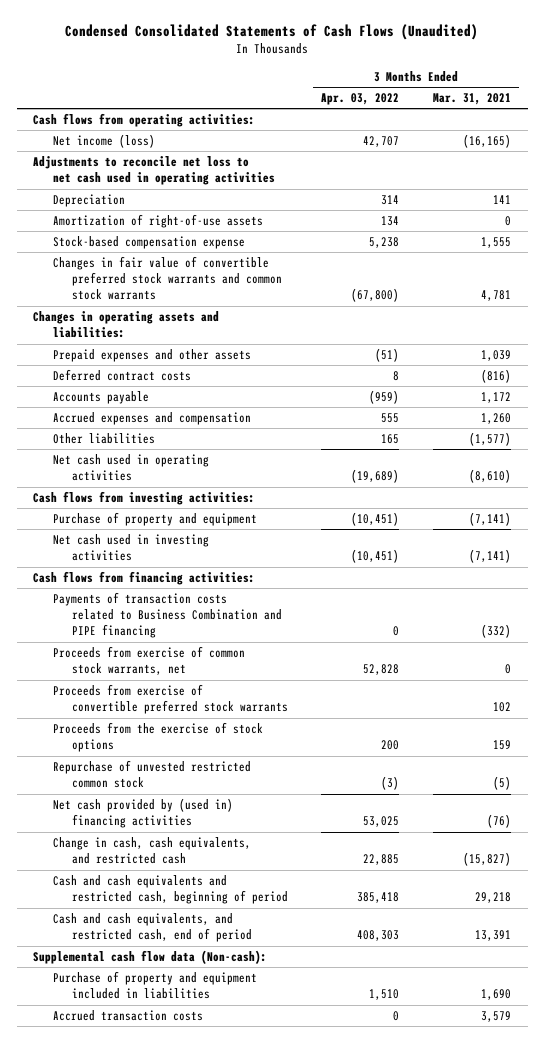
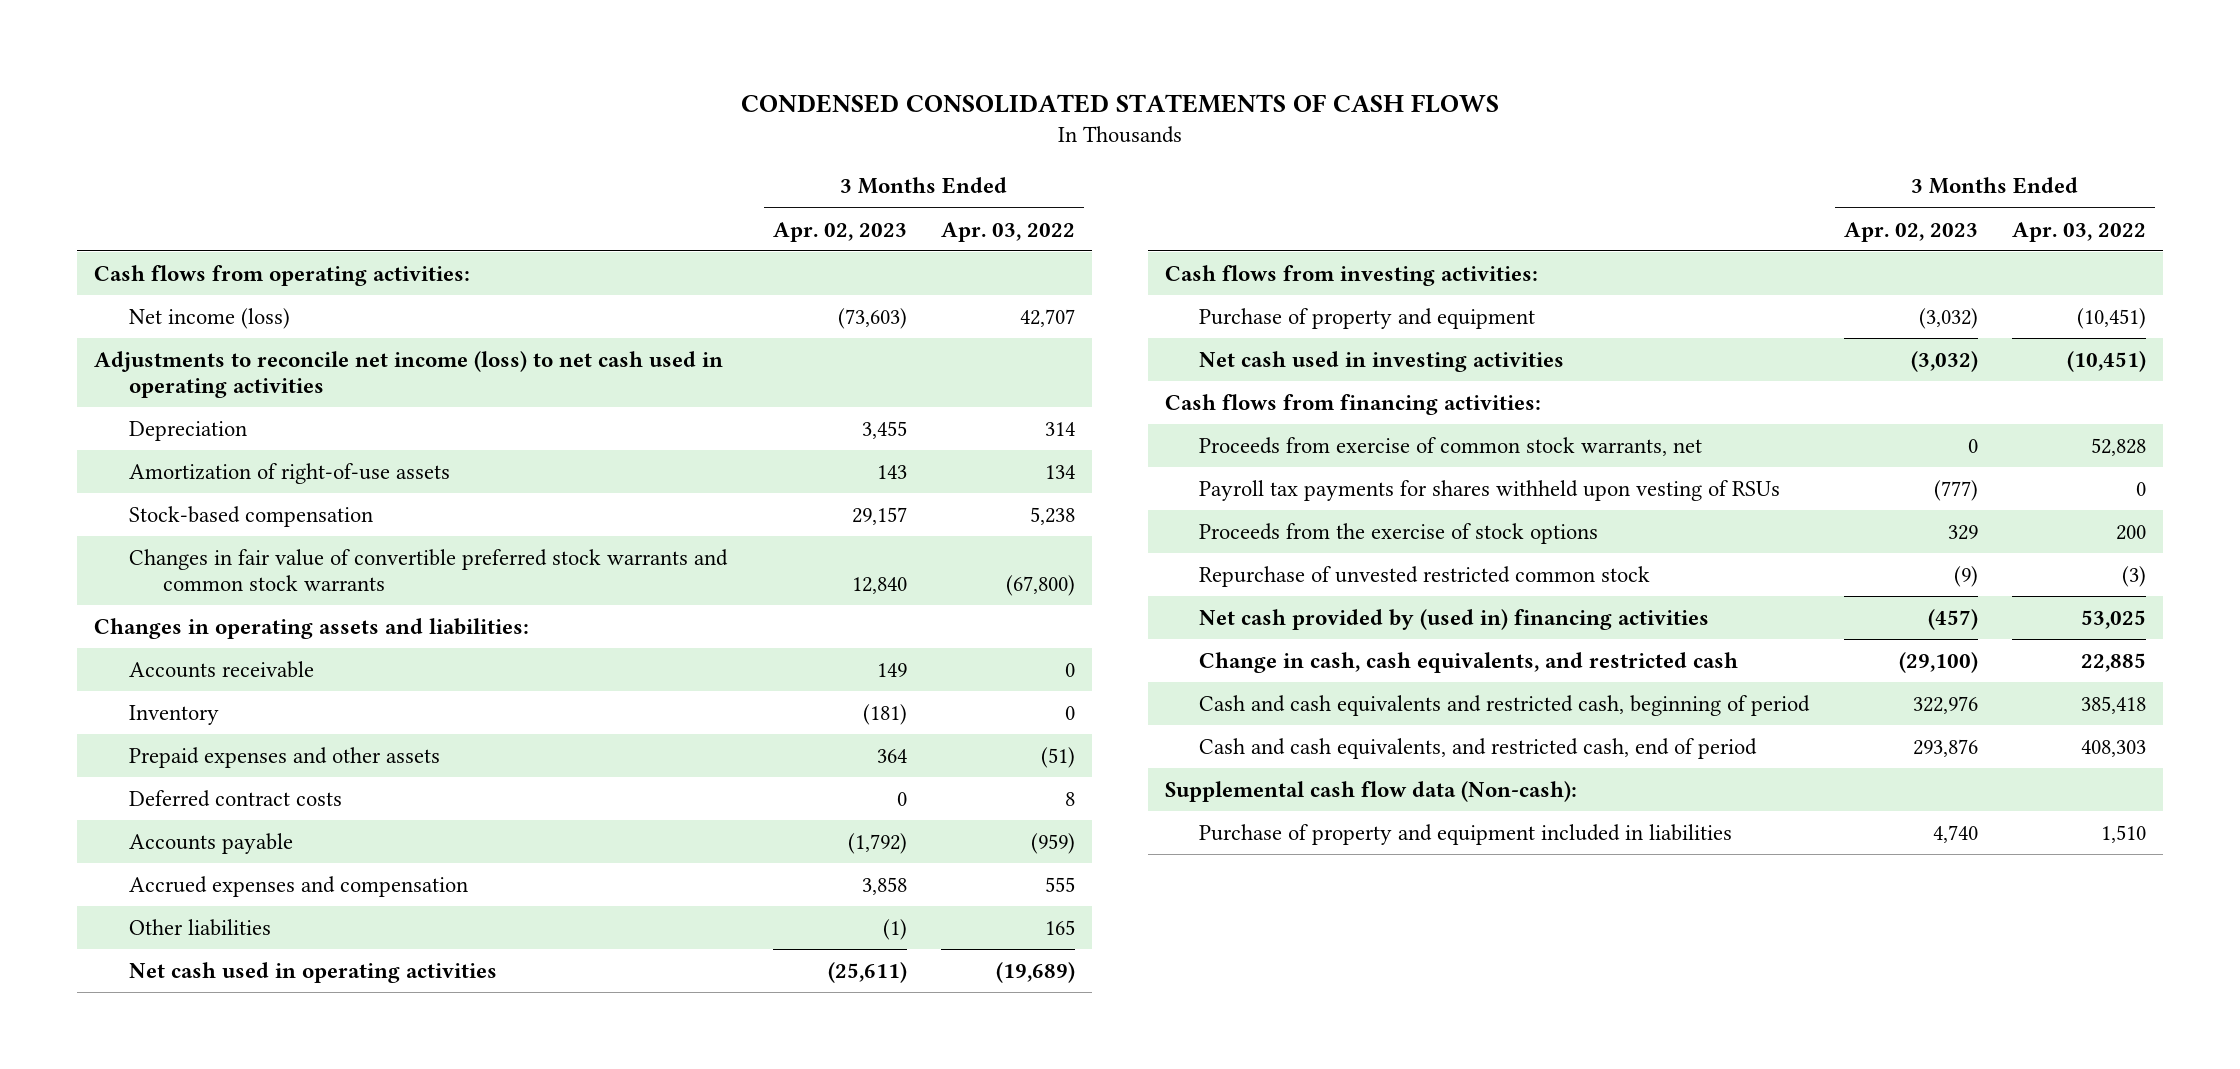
- Condensed Consolidated Statements of Cash Flows (Unaudited)
+ CONDENSED CONSOLIDATED STATEMENTS OF CASH FLOWS
- | 3 Months Ended Apr. 03, 2022 | 3 Months Ended Mar. 31, 2021
+ | 3 Months Ended Apr. 02, 2023 | 3 Months Ended Apr. 03, 2022
- Adjustments to reconcile net loss to net cash used in operating activities
+ Adjustments to reconcile net income (loss) to net cash used in operating activities
- Stock-based compensation expense | 5,238 | 1,555
+ Stock-based compensation | 29,157 | 5,238
+ Accounts receivable | 149 | 0
+ Inventory | (181) | 0
- Payments of transaction costs related to Business Combination and PIPE financing | 0 | (332)
- Proceeds from exercise of convertible preferred stock warrants | | 102
+ Payroll tax payments for shares withheld upon vesting of RSUs | (777) | 0
- Accrued transaction costs | 0 | 3,579

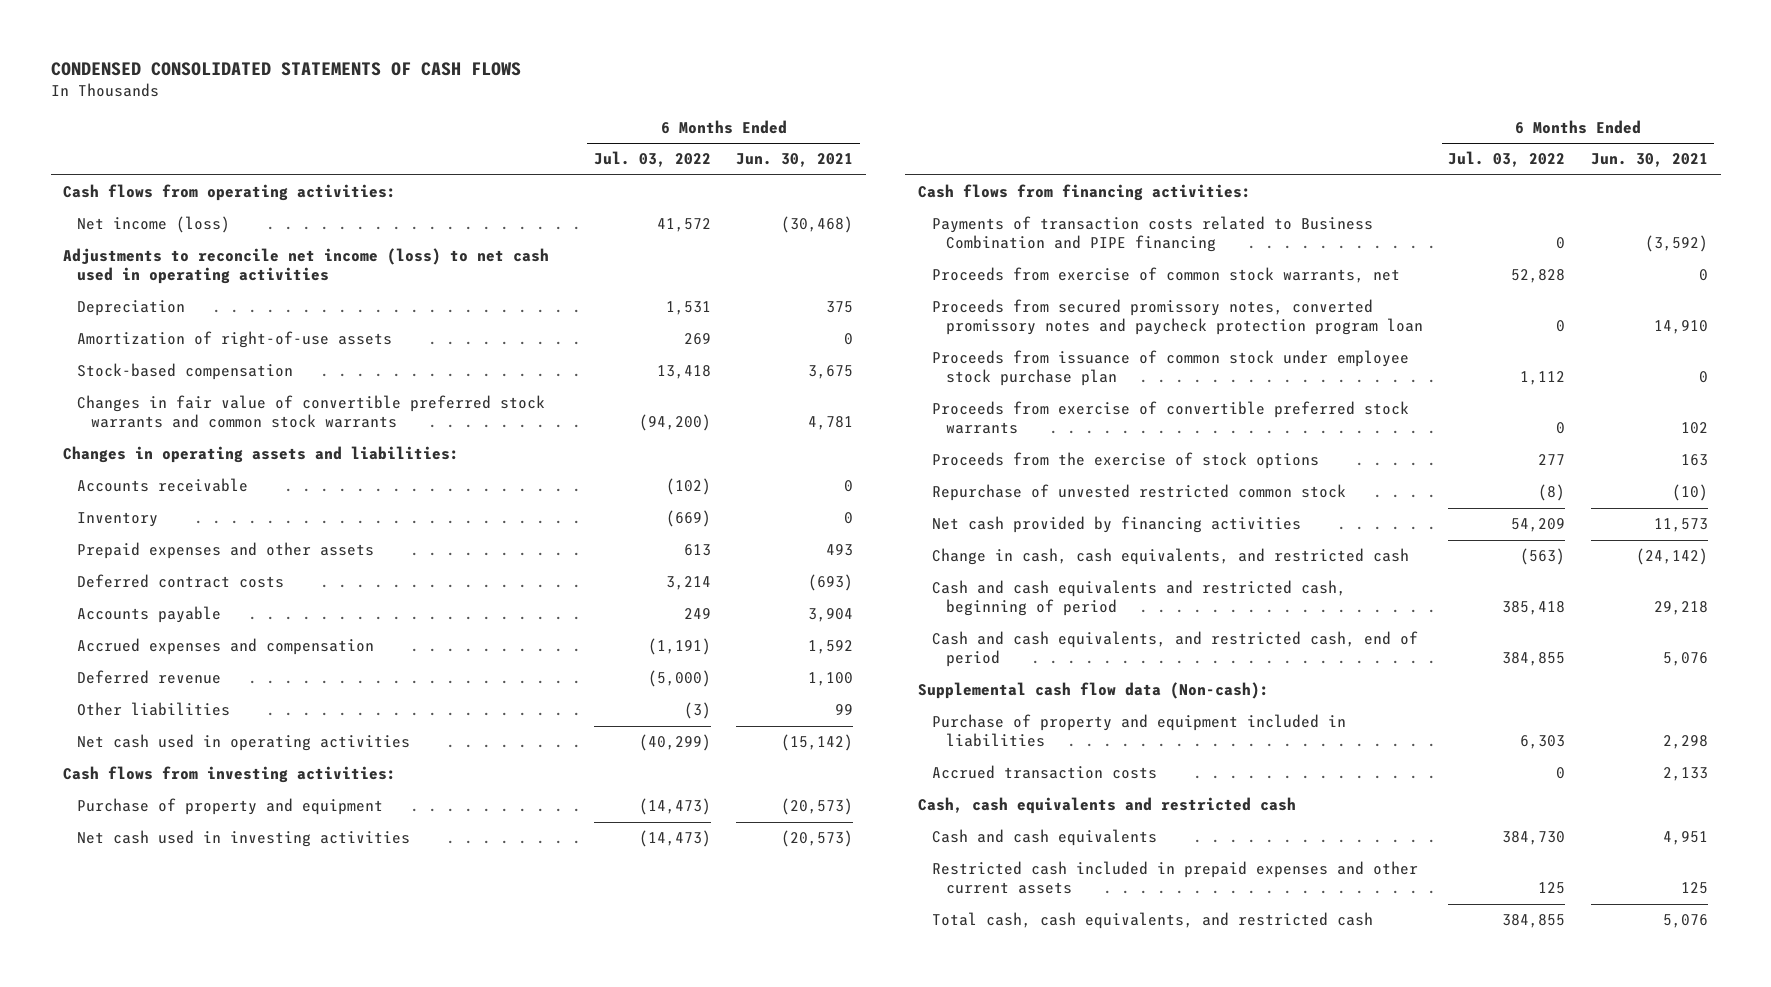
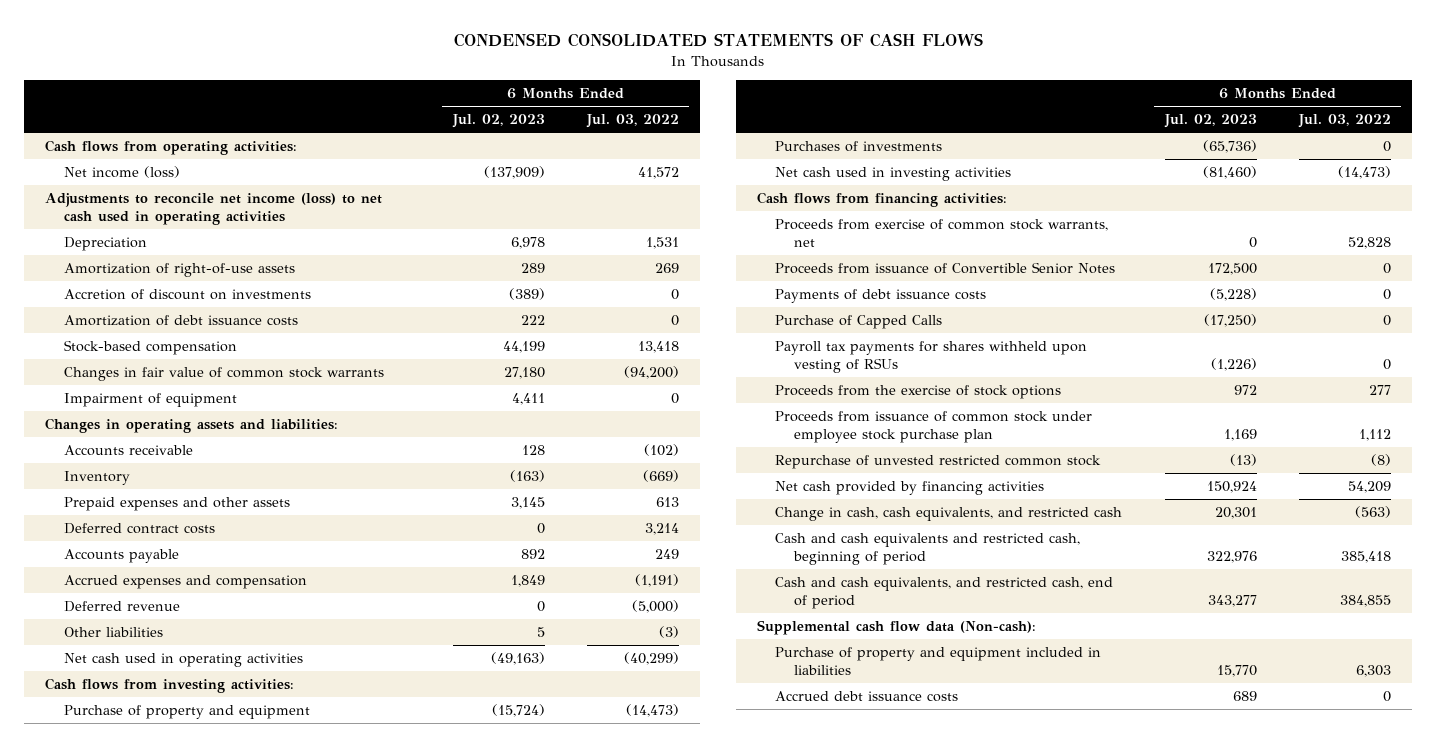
- | 6 Months Ended Jul. 03, 2022 | 6 Months Ended Jun. 30, 2021
+ | 6 Months Ended Jul. 02, 2023 | 6 Months Ended Jul. 03, 2022
+ Accretion of discount on investments | (389) | 0
+ Amortization of debt issuance costs | 222 | 0
- Changes in fair value of convertible preferred stock warrants and common stock warrants | (94,200) | 4,781
+ Changes in fair value of common stock warrants | 27,180 | (94,200)
+ Impairment of equipment | 4,411 | 0
+ Purchases of investments | (65,736) | 0
- Payments of transaction costs related to Business Combination and PIPE financing | 0 | (3,592)
- Proceeds from secured promissory notes, converted promissory notes and paycheck protection program loan | 0 | 14,910
- Proceeds from exercise of convertible preferred stock warrants | 0 | 102
+ Proceeds from issuance of Convertible Senior Notes | 172,500 | 0
+ Payments of debt issuance costs | (5,228) | 0
+ Purchase of Capped Calls | (17,250) | 0
+ Payroll tax payments for shares withheld upon vesting of RSUs | (1,226) | 0
moved down: Proceeds from issuance of common stock under employee stock purchase plan | 1,169 | 1,112
- Accrued transaction costs | 0 | 2,133
- Cash, cash equivalents and restricted cash
- Cash and cash equivalents | 384,730 | 4,951
- Restricted cash included in prepaid expenses and other current assets | 125 | 125
- Total cash, cash equivalents, and restricted cash | 384,855 | 5,076
+ Accrued debt issuance costs | 689 | 0

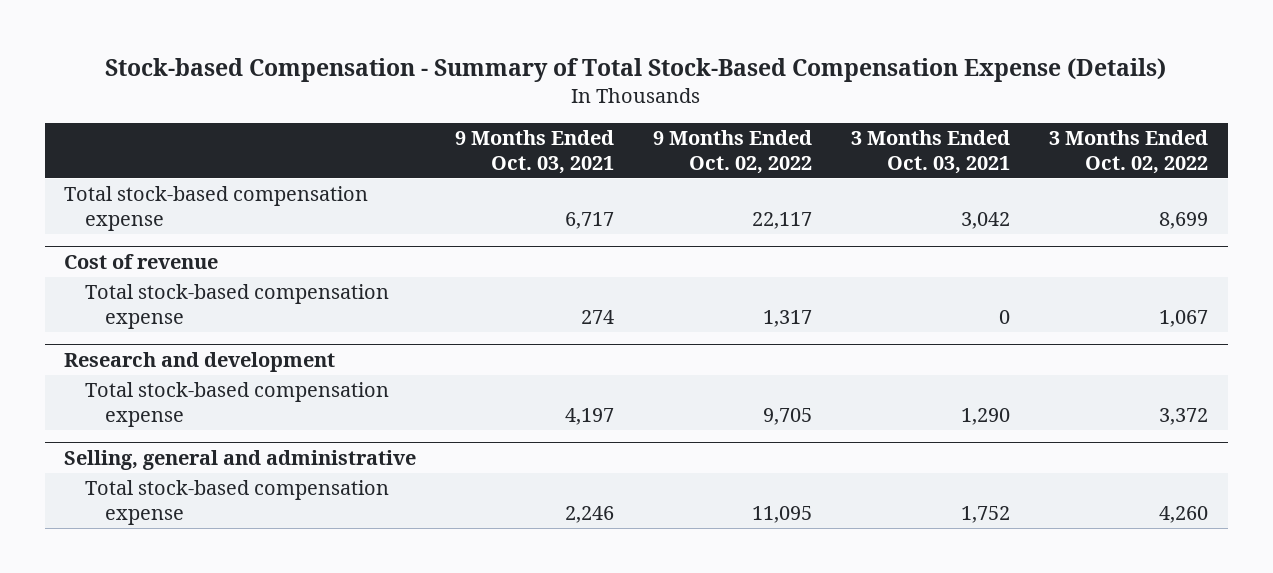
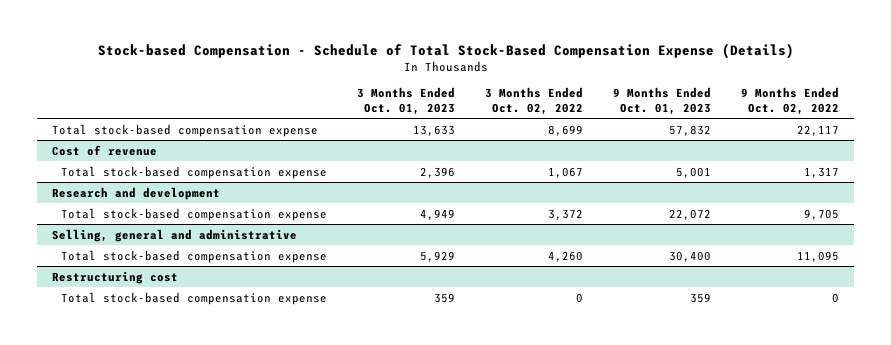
- Stock-based Compensation - Summary of Total Stock-Based Compensation Expense (Details)
+ Stock-based Compensation - Schedule of Total Stock-Based Compensation Expense (Details)
- | 9 Months Ended Oct. 03, 2021 | 9 Months Ended Oct. 02, 2022 | 3 Months Ended Oct. 03, 2021 | 3 Months Ended Oct. 02, 2022
+ | 3 Months Ended Oct. 01, 2023 | 3 Months Ended Oct. 02, 2022 | 9 Months Ended Oct. 01, 2023 | 9 Months Ended Oct. 02, 2022
+ Restructuring cost
+ Total stock-based compensation expense | 359 | 0 | 359 | 0

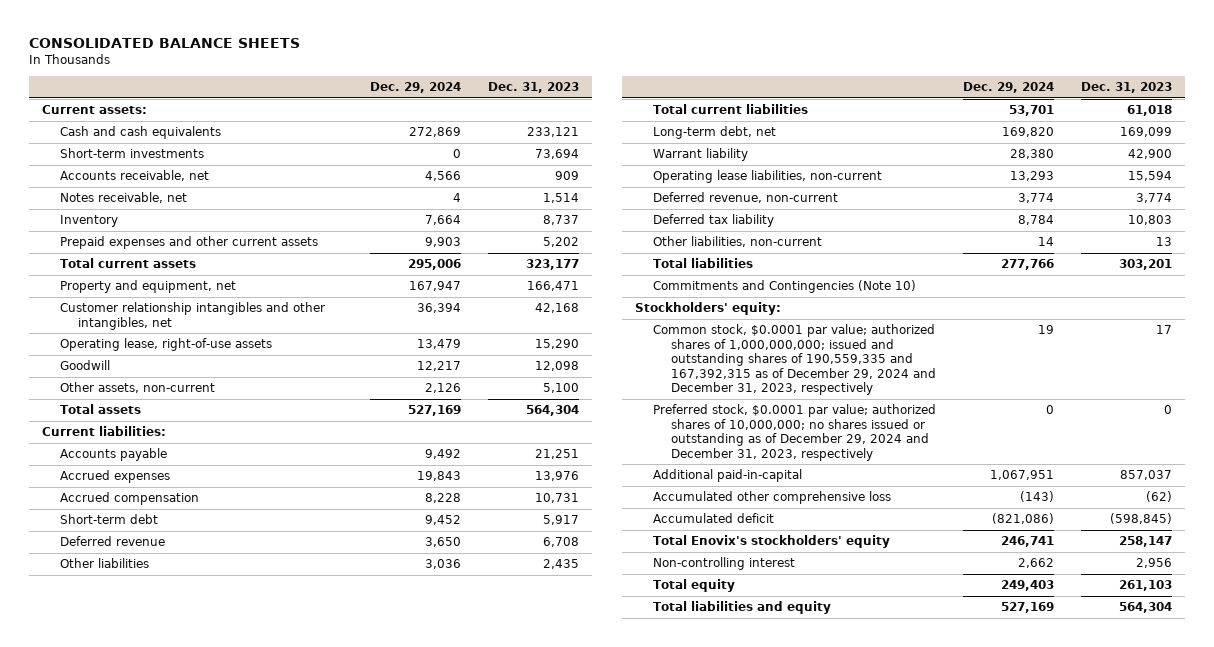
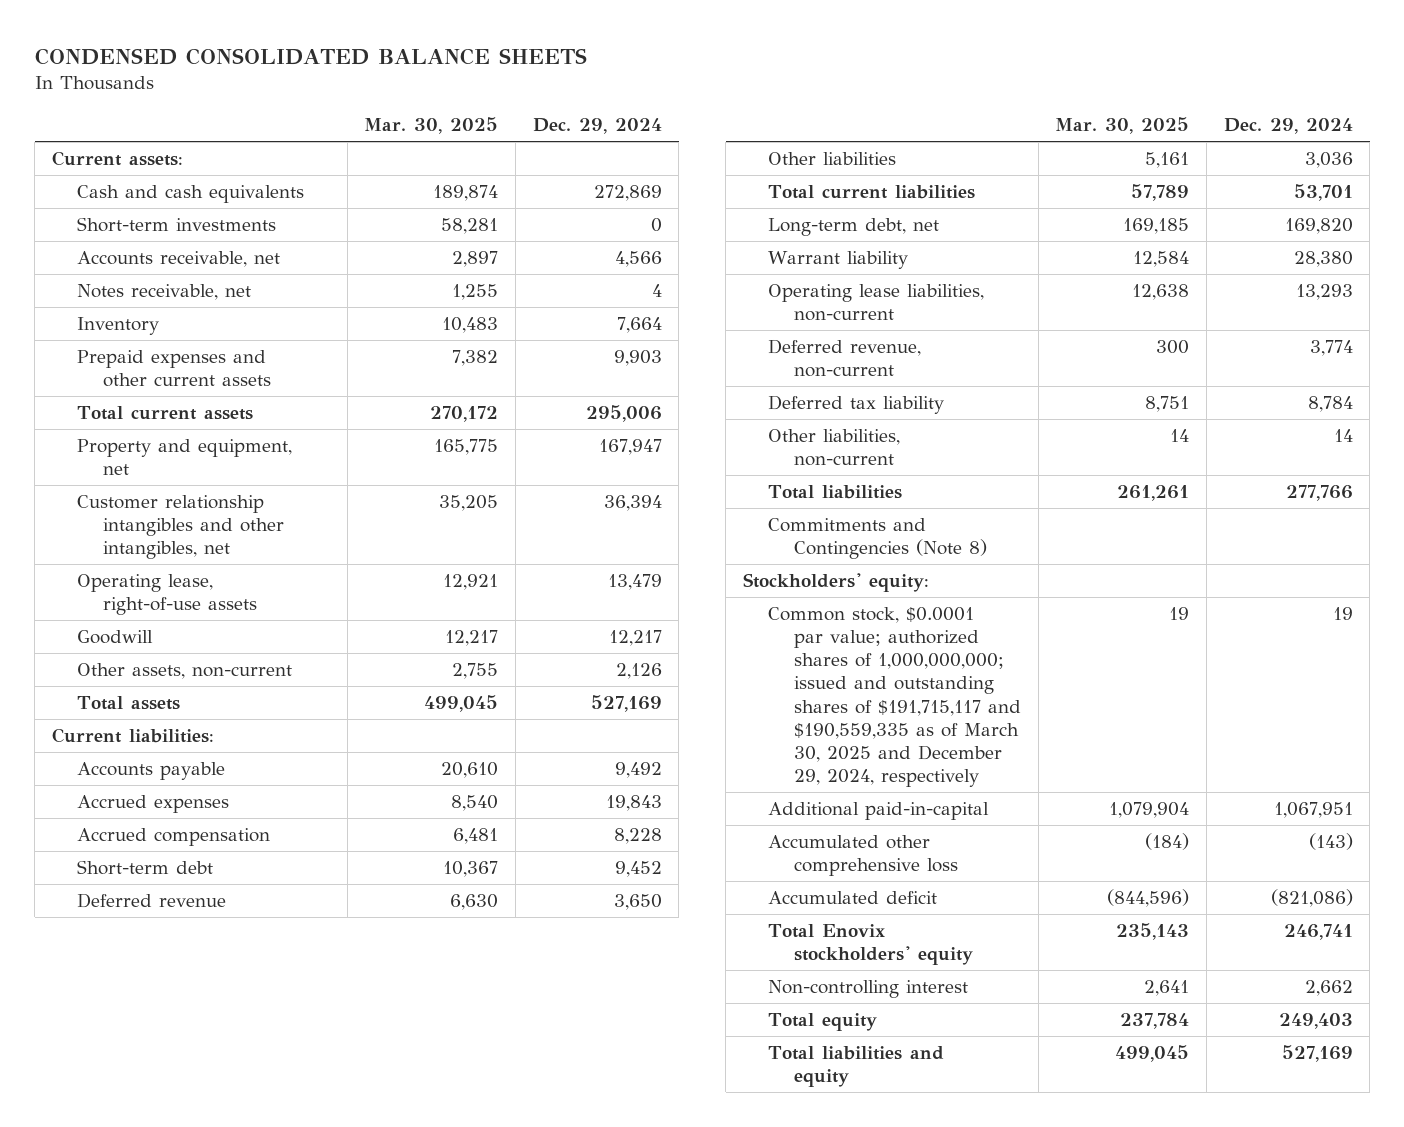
- CONSOLIDATED BALANCE SHEETS
+ CONDENSED CONSOLIDATED BALANCE SHEETS
- | Dec. 29, 2024 | Dec. 31, 2023
+ | Mar. 30, 2025 | Dec. 29, 2024
- Commitments and Contingencies (Note 10)
+ Commitments and Contingencies (Note 8)
- Common stock, $0.0001 par value; authorized shares of 1,000,000,000; issued and outstanding shares of 190,559,335 and 167,392,315 as of December 29, 2024 and December 31, 2023, respectively | 19 | 17
- Preferred stock, $0.0001 par value; authorized shares of 10,000,000; no shares issued or outstanding as of December 29, 2024 and December 31, 2023, respectively | 0 | 0
+ Common stock, $0.0001 par value; authorized shares of 1,000,000,000; issued and outstanding shares of $191,715,117 and $190,559,335 as of March 30, 2025 and December 29, 2024, respectively | 19 | 19
- Total Enovix's stockholders' equity | 246,741 | 258,147
+ Total Enovix stockholders' equity | 235,143 | 246,741

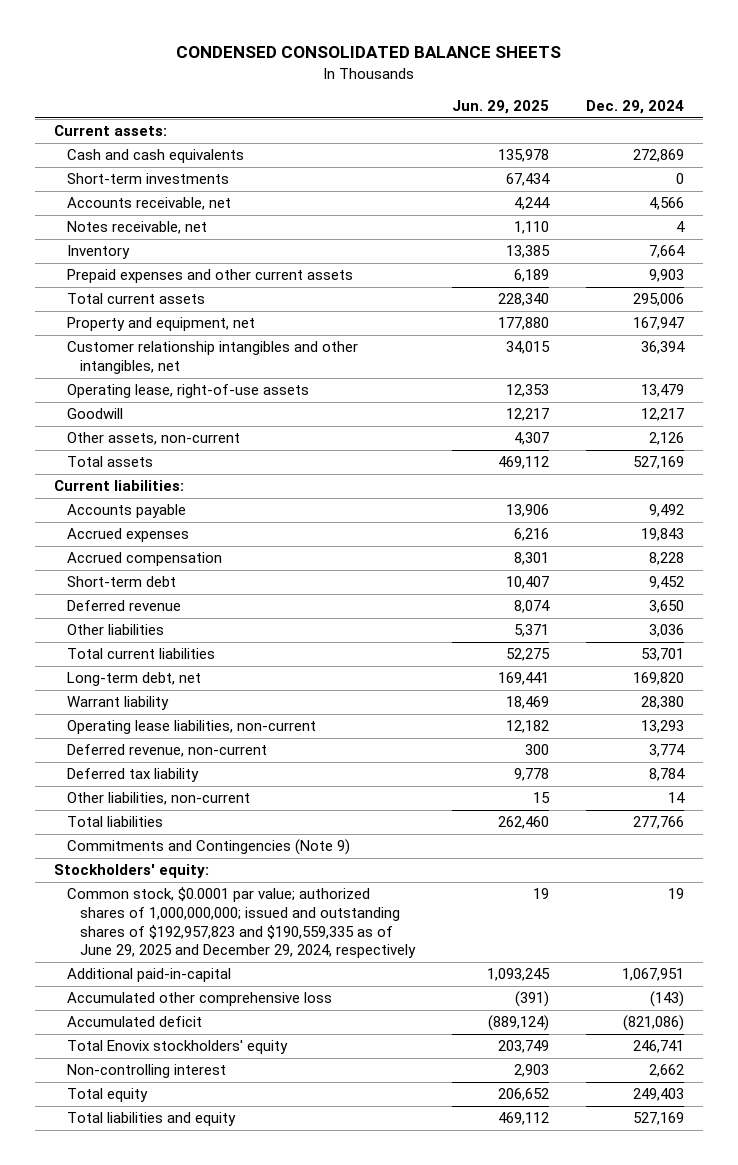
- | Mar. 30, 2025 | Dec. 29, 2024
+ | Jun. 29, 2025 | Dec. 29, 2024
- Commitments and Contingencies (Note 8)
+ Commitments and Contingencies (Note 9)
- Common stock, $0.0001 par value; authorized shares of 1,000,000,000; issued and outstanding shares of $191,715,117 and $190,559,335 as of March 30, 2025 and December 29, 2024, respectively | 19 | 19
+ Common stock, $0.0001 par value; authorized shares of 1,000,000,000; issued and outstanding shares of $192,957,823 and $190,559,335 as of June 29, 2025 and December 29, 2024, respectively | 19 | 19

